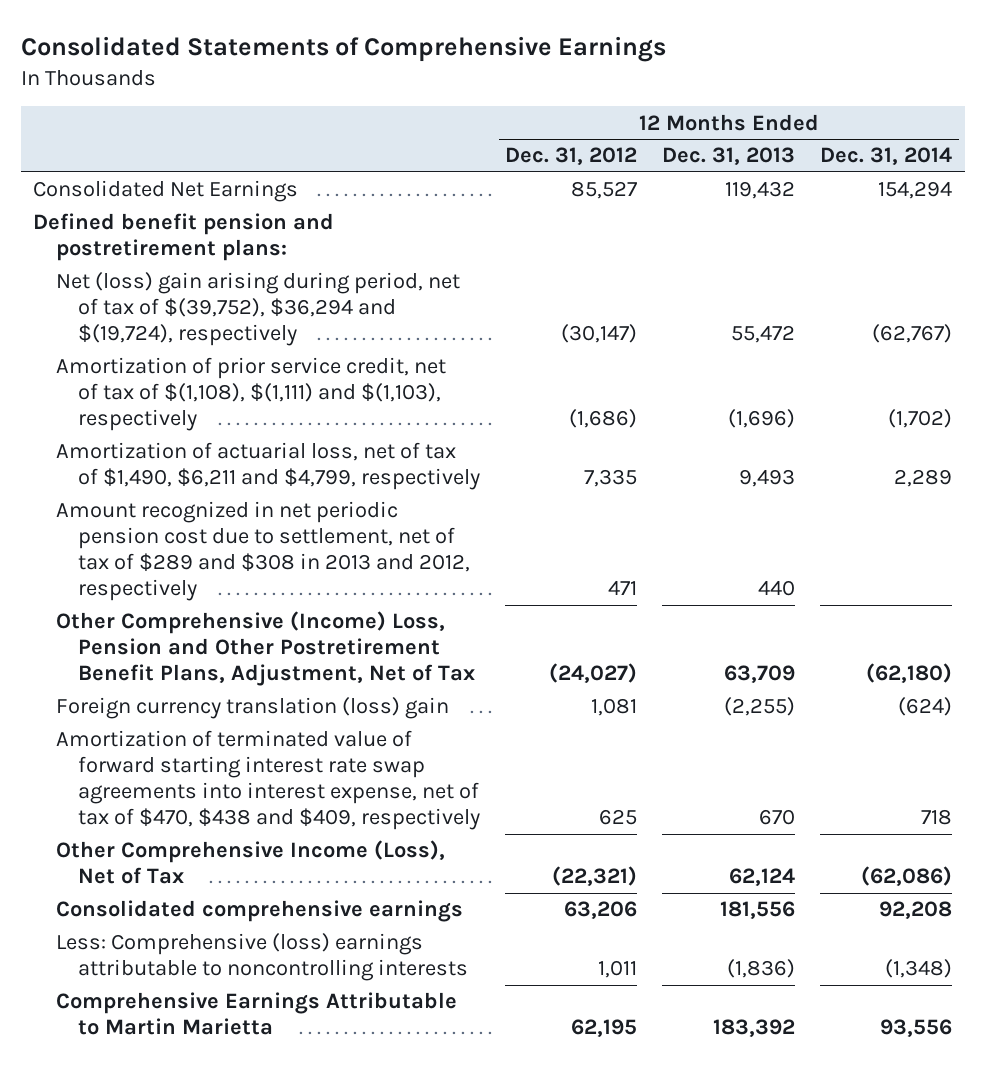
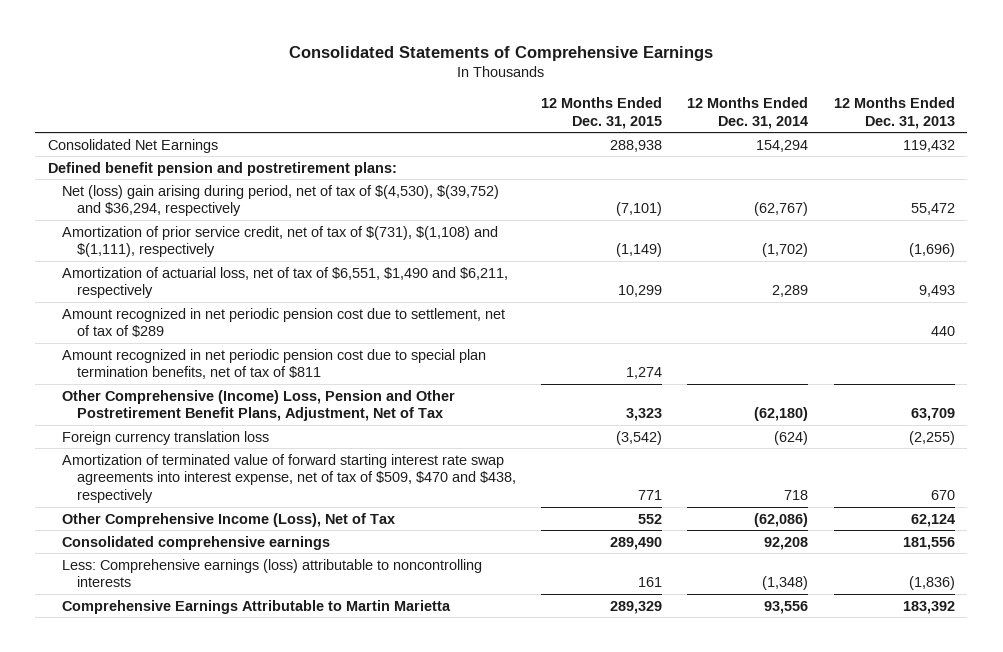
- | 12 Months Ended Dec. 31, 2012 | 12 Months Ended Dec. 31, 2013 | 12 Months Ended Dec. 31, 2014
+ | 12 Months Ended Dec. 31, 2015 | 12 Months Ended Dec. 31, 2014 | 12 Months Ended Dec. 31, 2013
- Net (loss) gain arising during period, net of tax of $(39,752), $36,294 and $(19,724), respectively | (30,147) | 55,472 | (62,767)
- Amortization of prior service credit, net of tax of $(1,108), $(1,111) and $(1,103), respectively | (1,686) | (1,696) | (1,702)
- Amortization of actuarial loss, net of tax of $1,490, $6,211 and $4,799, respectively | 7,335 | 9,493 | 2,289
- Amount recognized in net periodic pension cost due to settlement, net of tax of $289 and $308 in 2013 and 2012, respectively | 471 | 440 |
+ Net (loss) gain arising during period, net of tax of $(4,530), $(39,752) and $36,294, respectively | (7,101) | (62,767) | 55,472
+ Amortization of prior service credit, net of tax of $(731), $(1,108) and $(1,111), respectively | (1,149) | (1,702) | (1,696)
+ Amortization of actuarial loss, net of tax of $6,551, $1,490 and $6,211, respectively | 10,299 | 2,289 | 9,493
+ Amount recognized in net periodic pension cost due to settlement, net of tax of $289 | | | 440
+ Amount recognized in net periodic pension cost due to special plan termination benefits, net of tax of $811 | 1,274 | |
- Foreign currency translation (loss) gain | 1,081 | (2,255) | (624)
- Amortization of terminated value of forward starting interest rate swap agreements into interest expense, net of tax of $470, $438 and $409, respectively | 625 | 670 | 718
+ Foreign currency translation loss | (3,542) | (624) | (2,255)
+ Amortization of terminated value of forward starting interest rate swap agreements into interest expense, net of tax of $509, $470 and $438, respectively | 771 | 718 | 670
- Less: Comprehensive (loss) earnings attributable to noncontrolling interests | 1,011 | (1,836) | (1,348)
+ Less: Comprehensive earnings (loss) attributable to noncontrolling interests | 161 | (1,348) | (1,836)

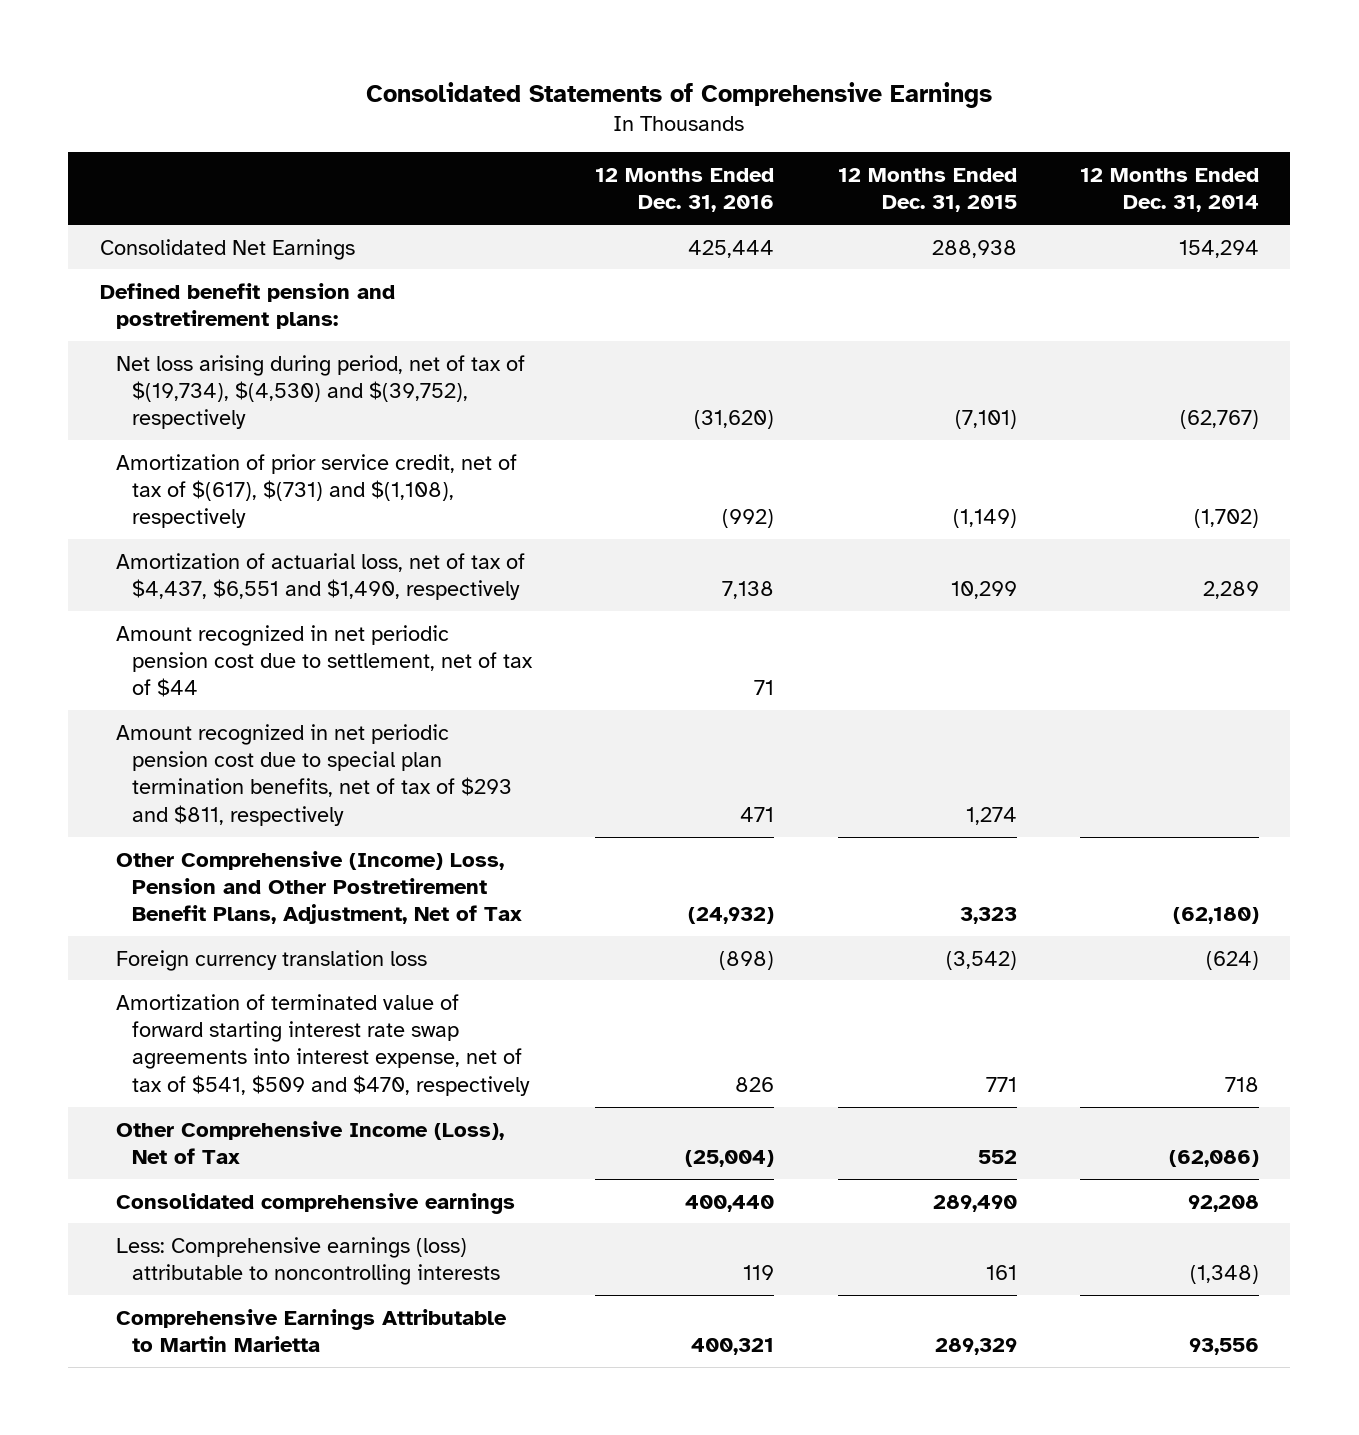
- | 12 Months Ended Dec. 31, 2015 | 12 Months Ended Dec. 31, 2014 | 12 Months Ended Dec. 31, 2013
+ | 12 Months Ended Dec. 31, 2016 | 12 Months Ended Dec. 31, 2015 | 12 Months Ended Dec. 31, 2014
- Net (loss) gain arising during period, net of tax of $(4,530), $(39,752) and $36,294, respectively | (7,101) | (62,767) | 55,472
- Amortization of prior service credit, net of tax of $(731), $(1,108) and $(1,111), respectively | (1,149) | (1,702) | (1,696)
- Amortization of actuarial loss, net of tax of $6,551, $1,490 and $6,211, respectively | 10,299 | 2,289 | 9,493
- Amount recognized in net periodic pension cost due to settlement, net of tax of $289 | | | 440
- Amount recognized in net periodic pension cost due to special plan termination benefits, net of tax of $811 | 1,274 | |
+ Net loss arising during period, net of tax of $(19,734), $(4,530) and $(39,752), respectively | (31,620) | (7,101) | (62,767)
+ Amortization of prior service credit, net of tax of $(617), $(731) and $(1,108), respectively | (992) | (1,149) | (1,702)
+ Amortization of actuarial loss, net of tax of $4,437, $6,551 and $1,490, respectively | 7,138 | 10,299 | 2,289
+ Amount recognized in net periodic pension cost due to settlement, net of tax of $44 | 71 | |
+ Amount recognized in net periodic pension cost due to special plan termination benefits, net of tax of $293 and $811, respectively | 471 | 1,274 |
- Amortization of terminated value of forward starting interest rate swap agreements into interest expense, net of tax of $509, $470 and $438, respectively | 771 | 718 | 670
+ Amortization of terminated value of forward starting interest rate swap agreements into interest expense, net of tax of $541, $509 and $470, respectively | 826 | 771 | 718

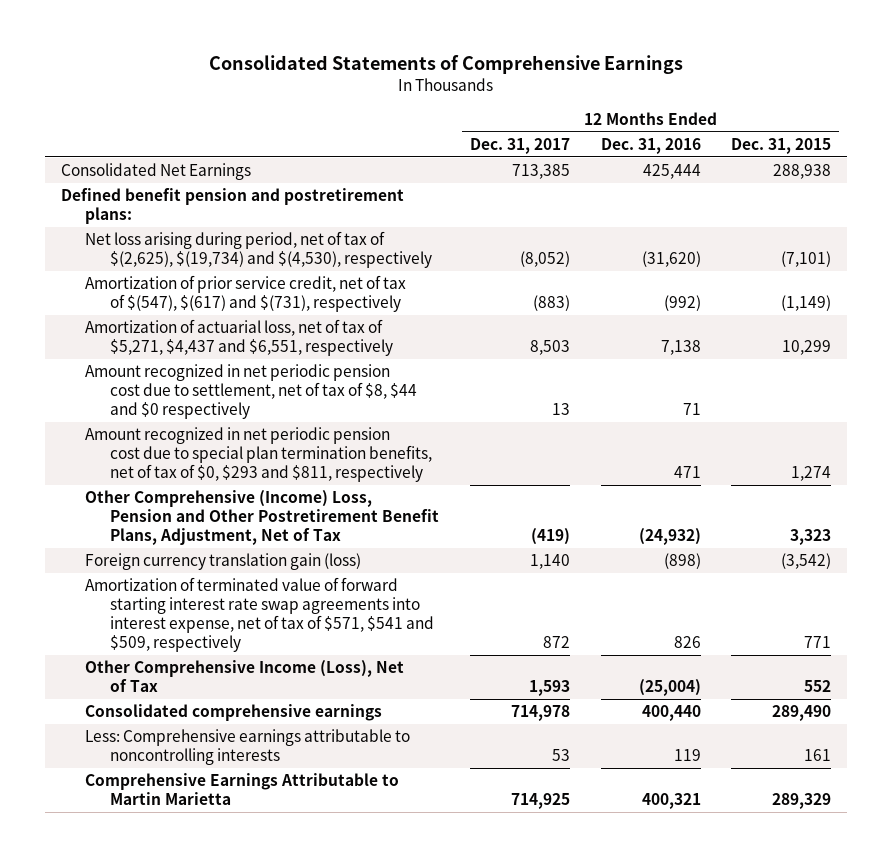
- | 12 Months Ended Dec. 31, 2016 | 12 Months Ended Dec. 31, 2015 | 12 Months Ended Dec. 31, 2014
+ | 12 Months Ended Dec. 31, 2017 | 12 Months Ended Dec. 31, 2016 | 12 Months Ended Dec. 31, 2015
- Net loss arising during period, net of tax of $(19,734), $(4,530) and $(39,752), respectively | (31,620) | (7,101) | (62,767)
- Amortization of prior service credit, net of tax of $(617), $(731) and $(1,108), respectively | (992) | (1,149) | (1,702)
- Amortization of actuarial loss, net of tax of $4,437, $6,551 and $1,490, respectively | 7,138 | 10,299 | 2,289
- Amount recognized in net periodic pension cost due to settlement, net of tax of $44 | 71 | |
- Amount recognized in net periodic pension cost due to special plan termination benefits, net of tax of $293 and $811, respectively | 471 | 1,274 |
+ Net loss arising during period, net of tax of $(2,625), $(19,734) and $(4,530), respectively | (8,052) | (31,620) | (7,101)
+ Amortization of prior service credit, net of tax of $(547), $(617) and $(731), respectively | (883) | (992) | (1,149)
+ Amortization of actuarial loss, net of tax of $5,271, $4,437 and $6,551, respectively | 8,503 | 7,138 | 10,299
+ Amount recognized in net periodic pension cost due to settlement, net of tax of $8, $44 and $0 respectively | 13 | 71 |
+ Amount recognized in net periodic pension cost due to special plan termination benefits, net of tax of $0, $293 and $811, respectively | | 471 | 1,274
- Foreign currency translation loss | (898) | (3,542) | (624)
- Amortization of terminated value of forward starting interest rate swap agreements into interest expense, net of tax of $541, $509 and $470, respectively | 826 | 771 | 718
+ Foreign currency translation gain (loss) | 1,140 | (898) | (3,542)
+ Amortization of terminated value of forward starting interest rate swap agreements into interest expense, net of tax of $571, $541 and $509, respectively | 872 | 826 | 771
- Less: Comprehensive earnings (loss) attributable to noncontrolling interests | 119 | 161 | (1,348)
+ Less: Comprehensive earnings attributable to noncontrolling interests | 53 | 119 | 161

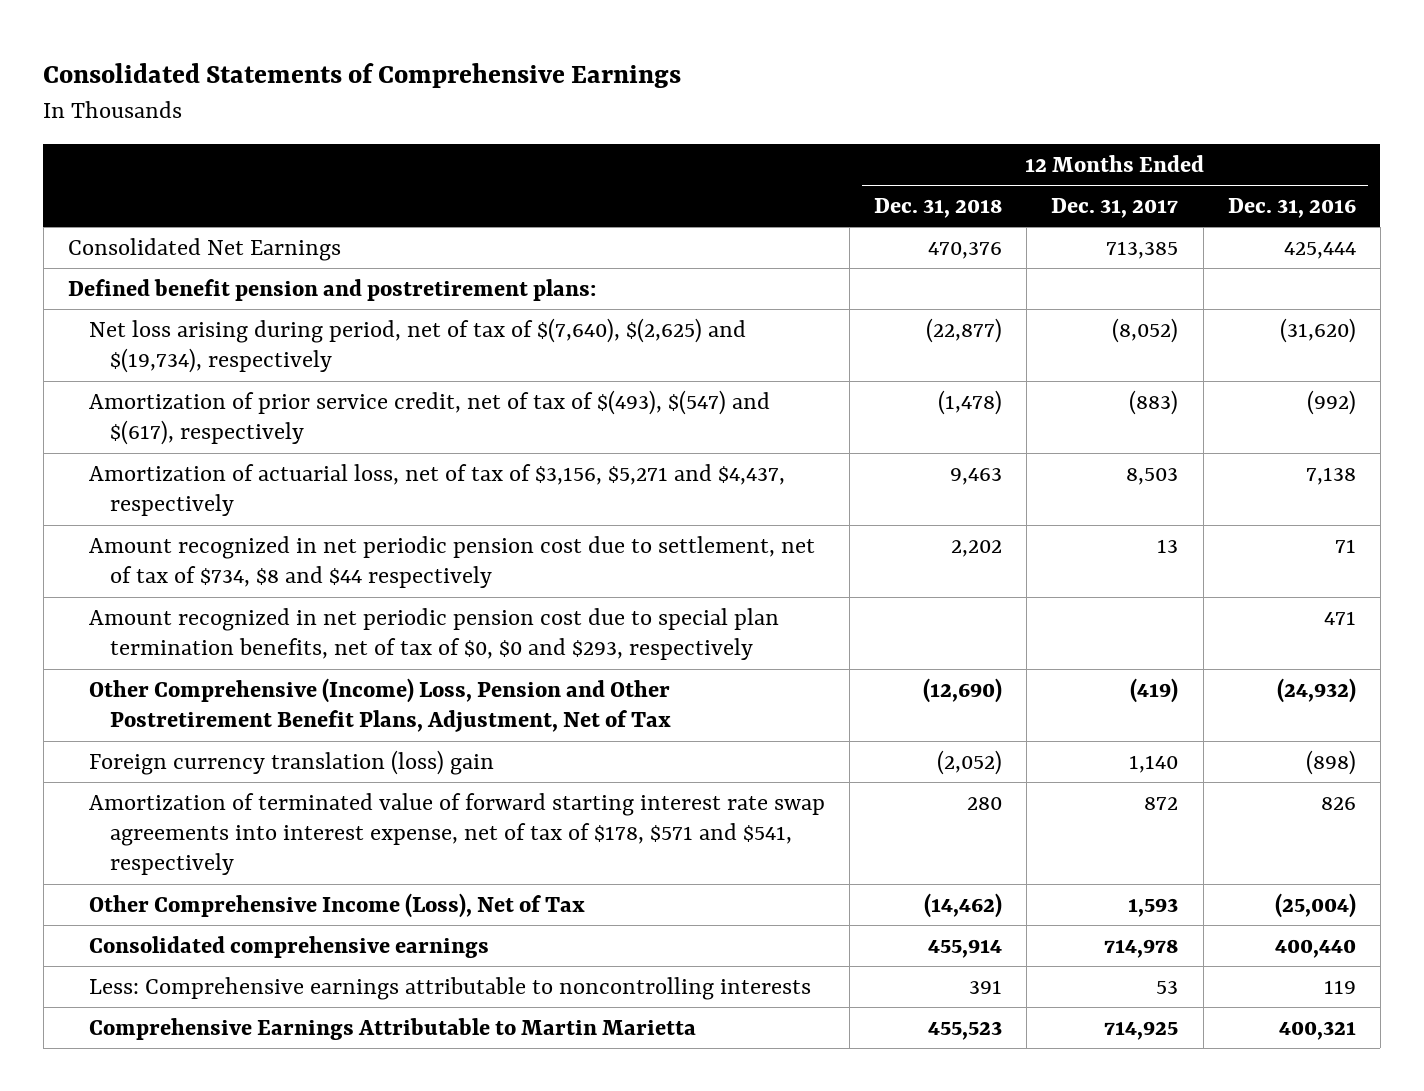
- | 12 Months Ended Dec. 31, 2017 | 12 Months Ended Dec. 31, 2016 | 12 Months Ended Dec. 31, 2015
+ | 12 Months Ended Dec. 31, 2018 | 12 Months Ended Dec. 31, 2017 | 12 Months Ended Dec. 31, 2016
- Net loss arising during period, net of tax of $(2,625), $(19,734) and $(4,530), respectively | (8,052) | (31,620) | (7,101)
- Amortization of prior service credit, net of tax of $(547), $(617) and $(731), respectively | (883) | (992) | (1,149)
- Amortization of actuarial loss, net of tax of $5,271, $4,437 and $6,551, respectively | 8,503 | 7,138 | 10,299
- Amount recognized in net periodic pension cost due to settlement, net of tax of $8, $44 and $0 respectively | 13 | 71 |
- Amount recognized in net periodic pension cost due to special plan termination benefits, net of tax of $0, $293 and $811, respectively | | 471 | 1,274
+ Net loss arising during period, net of tax of $(7,640), $(2,625) and $(19,734), respectively | (22,877) | (8,052) | (31,620)
+ Amortization of prior service credit, net of tax of $(493), $(547) and $(617), respectively | (1,478) | (883) | (992)
+ Amortization of actuarial loss, net of tax of $3,156, $5,271 and $4,437, respectively | 9,463 | 8,503 | 7,138
+ Amount recognized in net periodic pension cost due to settlement, net of tax of $734, $8 and $44 respectively | 2,202 | 13 | 71
+ Amount recognized in net periodic pension cost due to special plan termination benefits, net of tax of $0, $0 and $293, respectively | | | 471
- Foreign currency translation gain (loss) | 1,140 | (898) | (3,542)
- Amortization of terminated value of forward starting interest rate swap agreements into interest expense, net of tax of $571, $541 and $509, respectively | 872 | 826 | 771
+ Foreign currency translation (loss) gain | (2,052) | 1,140 | (898)
+ Amortization of terminated value of forward starting interest rate swap agreements into interest expense, net of tax of $178, $571 and $541, respectively | 280 | 872 | 826

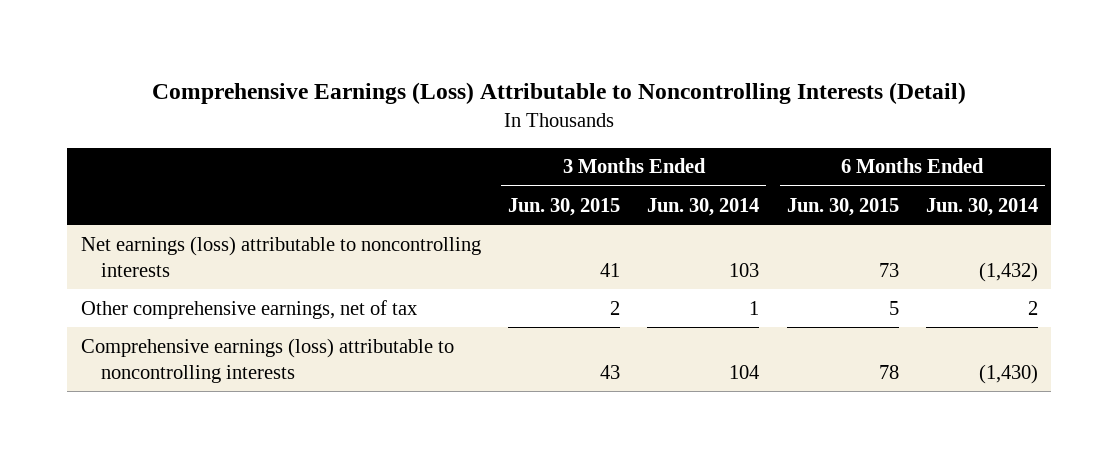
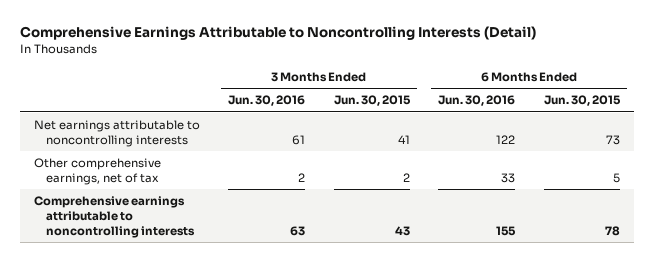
- Comprehensive Earnings (Loss) Attributable to Noncontrolling Interests (Detail)
+ Comprehensive Earnings Attributable to Noncontrolling Interests (Detail)
- | 3 Months Ended Jun. 30, 2015 | 3 Months Ended Jun. 30, 2014 | 6 Months Ended Jun. 30, 2015 | 6 Months Ended Jun. 30, 2014
+ | 3 Months Ended Jun. 30, 2016 | 3 Months Ended Jun. 30, 2015 | 6 Months Ended Jun. 30, 2016 | 6 Months Ended Jun. 30, 2015
- Net earnings (loss) attributable to noncontrolling interests | 41 | 103 | 73 | (1,432)
+ Net earnings attributable to noncontrolling interests | 61 | 41 | 122 | 73
- Comprehensive earnings (loss) attributable to noncontrolling interests | 43 | 104 | 78 | (1,430)
+ Comprehensive earnings attributable to noncontrolling interests | 63 | 43 | 155 | 78

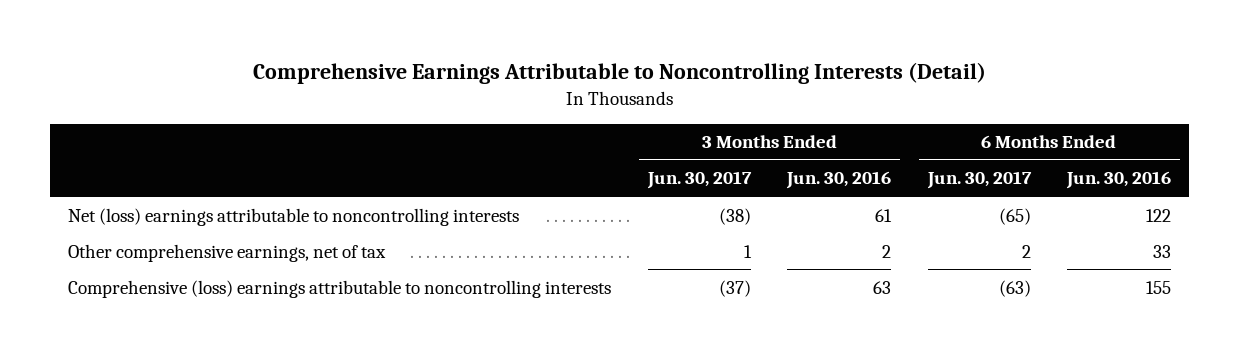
- | 3 Months Ended Jun. 30, 2016 | 3 Months Ended Jun. 30, 2015 | 6 Months Ended Jun. 30, 2016 | 6 Months Ended Jun. 30, 2015
+ | 3 Months Ended Jun. 30, 2017 | 3 Months Ended Jun. 30, 2016 | 6 Months Ended Jun. 30, 2017 | 6 Months Ended Jun. 30, 2016
- Net earnings attributable to noncontrolling interests | 61 | 41 | 122 | 73
+ Net (loss) earnings attributable to noncontrolling interests | (38) | 61 | (65) | 122
- Comprehensive earnings attributable to noncontrolling interests | 63 | 43 | 155 | 78
+ Comprehensive (loss) earnings attributable to noncontrolling interests | (37) | 63 | (63) | 155

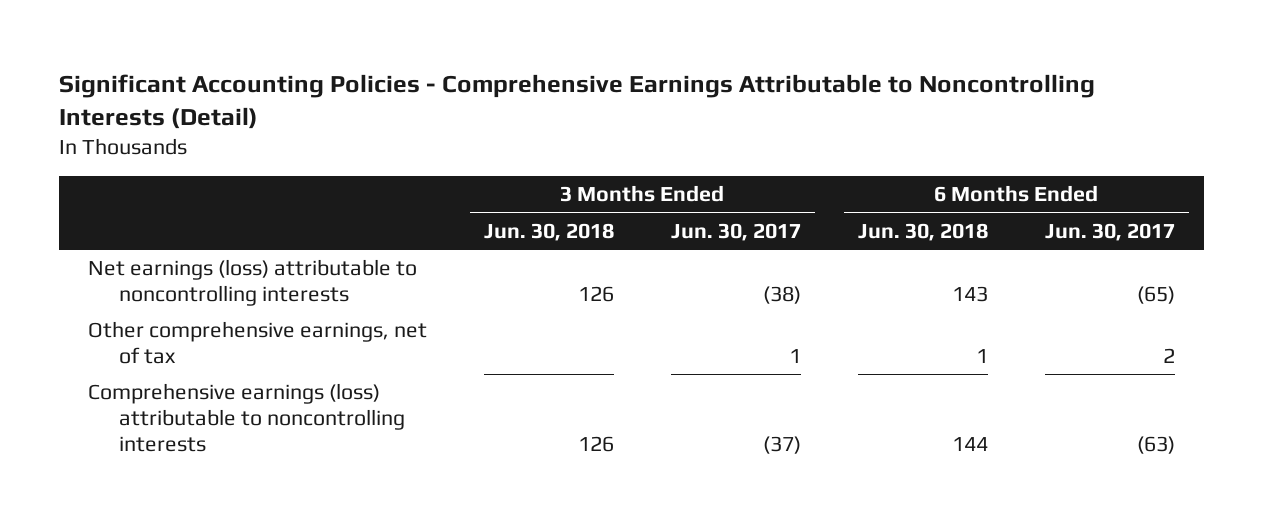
- Comprehensive Earnings Attributable to Noncontrolling Interests (Detail)
+ Significant Accounting Policies - Comprehensive Earnings Attributable to Noncontrolling Interests (Detail)
- | 3 Months Ended Jun. 30, 2017 | 3 Months Ended Jun. 30, 2016 | 6 Months Ended Jun. 30, 2017 | 6 Months Ended Jun. 30, 2016
+ | 3 Months Ended Jun. 30, 2018 | 3 Months Ended Jun. 30, 2017 | 6 Months Ended Jun. 30, 2018 | 6 Months Ended Jun. 30, 2017
- Net (loss) earnings attributable to noncontrolling interests | (38) | 61 | (65) | 122
+ Net earnings (loss) attributable to noncontrolling interests | 126 | (38) | 143 | (65)
- Comprehensive (loss) earnings attributable to noncontrolling interests | (37) | 63 | (63) | 155
+ Comprehensive earnings (loss) attributable to noncontrolling interests | 126 | (37) | 144 | (63)

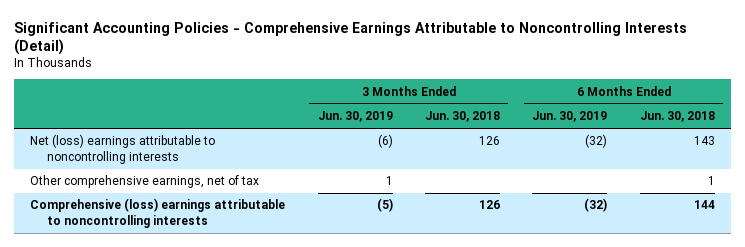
- | 3 Months Ended Jun. 30, 2018 | 3 Months Ended Jun. 30, 2017 | 6 Months Ended Jun. 30, 2018 | 6 Months Ended Jun. 30, 2017
+ | 3 Months Ended Jun. 30, 2019 | 3 Months Ended Jun. 30, 2018 | 6 Months Ended Jun. 30, 2019 | 6 Months Ended Jun. 30, 2018
- Net earnings (loss) attributable to noncontrolling interests | 126 | (38) | 143 | (65)
+ Net (loss) earnings attributable to noncontrolling interests | (6) | 126 | (32) | 143
- Comprehensive earnings (loss) attributable to noncontrolling interests | 126 | (37) | 144 | (63)
+ Comprehensive (loss) earnings attributable to noncontrolling interests | (5) | 126 | (32) | 144

